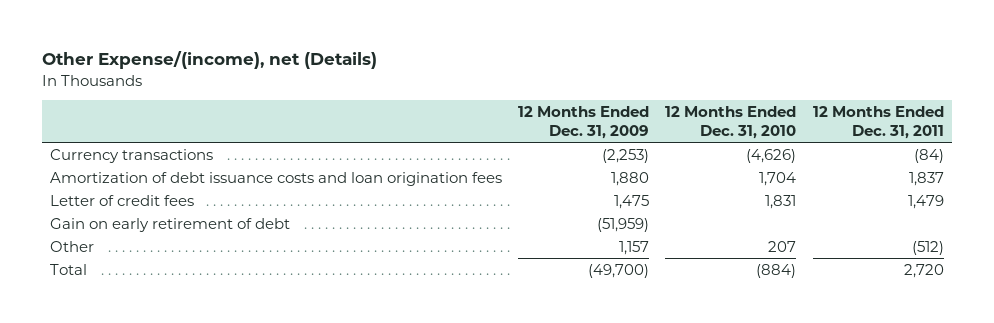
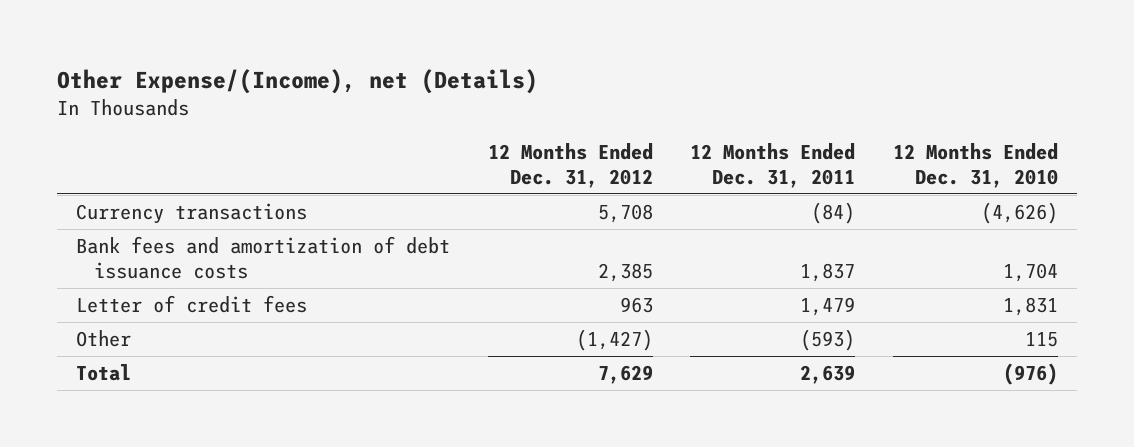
- Other Expense/(income), net (Details)
+ Other Expense/(Income), net (Details)
- | 12 Months Ended Dec. 31, 2009 | 12 Months Ended Dec. 31, 2010 | 12 Months Ended Dec. 31, 2011
+ | 12 Months Ended Dec. 31, 2012 | 12 Months Ended Dec. 31, 2011 | 12 Months Ended Dec. 31, 2010
- Amortization of debt issuance costs and loan origination fees | 1,880 | 1,704 | 1,837
+ Bank fees and amortization of debt issuance costs | 2,385 | 1,837 | 1,704
- Gain on early retirement of debt | (51,959) | |
- Other | 1,157 | 207 | (512)
- Total | (49,700) | (884) | 2,720
+ Other | (1,427) | (593) | 115
+ Total | 7,629 | 2,639 | (976)

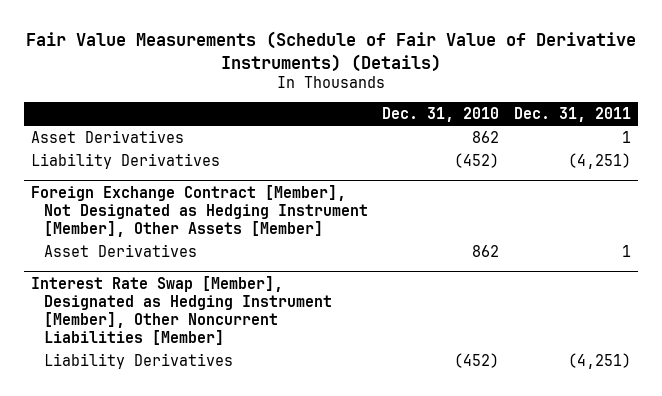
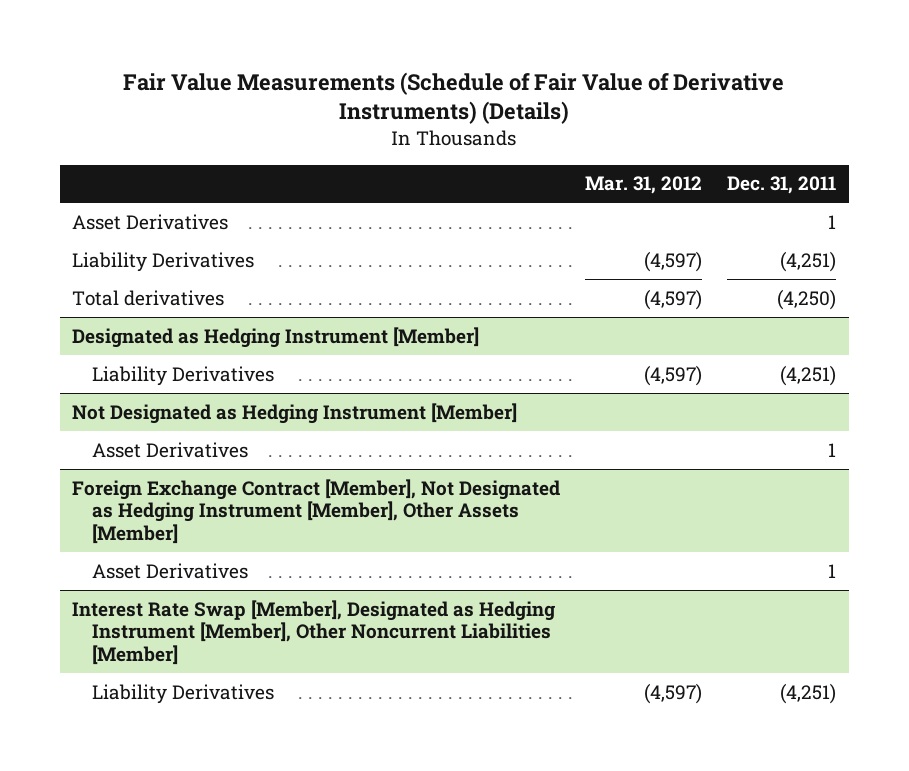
- | Dec. 31, 2010 | Dec. 31, 2011
+ | Mar. 31, 2012 | Dec. 31, 2011
+ Total derivatives | (4,597) | (4,250)
+ Designated as Hedging Instrument [Member]
+ Liability Derivatives | (4,597) | (4,251)
+ Not Designated as Hedging Instrument [Member]
+ Asset Derivatives | | 1

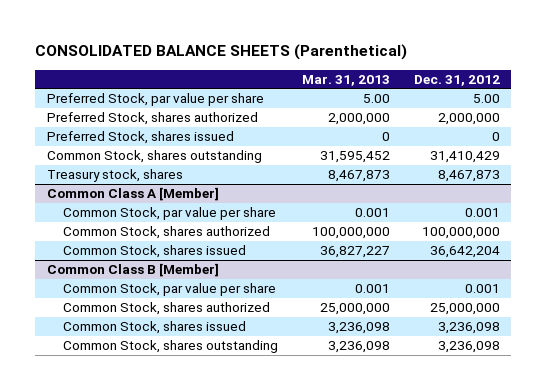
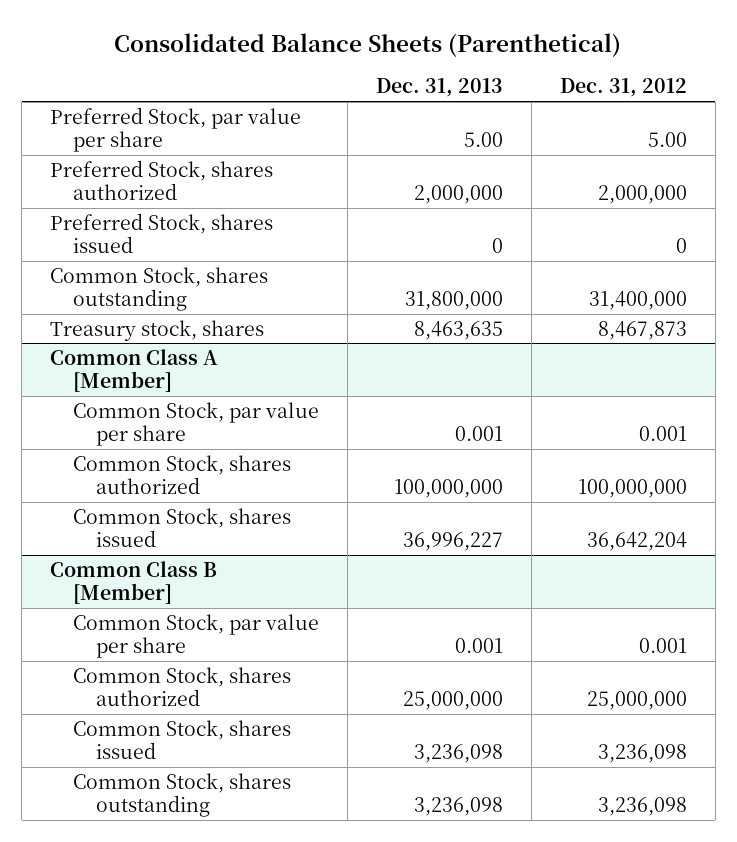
- CONSOLIDATED BALANCE SHEETS (Parenthetical)
+ Consolidated Balance Sheets (Parenthetical)
- | Mar. 31, 2013 | Dec. 31, 2012
+ | Dec. 31, 2013 | Dec. 31, 2012
- Common Stock, shares outstanding | 31,595,452 | 31,410,429
+ Common Stock, shares outstanding | 31,800,000 | 31,400,000

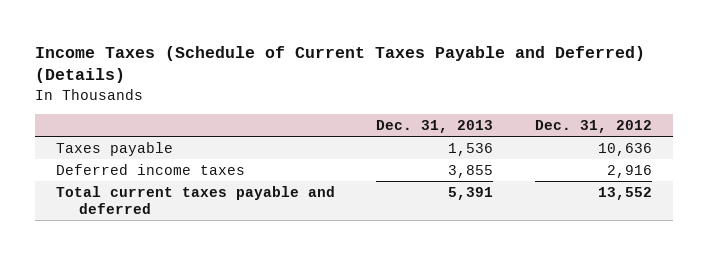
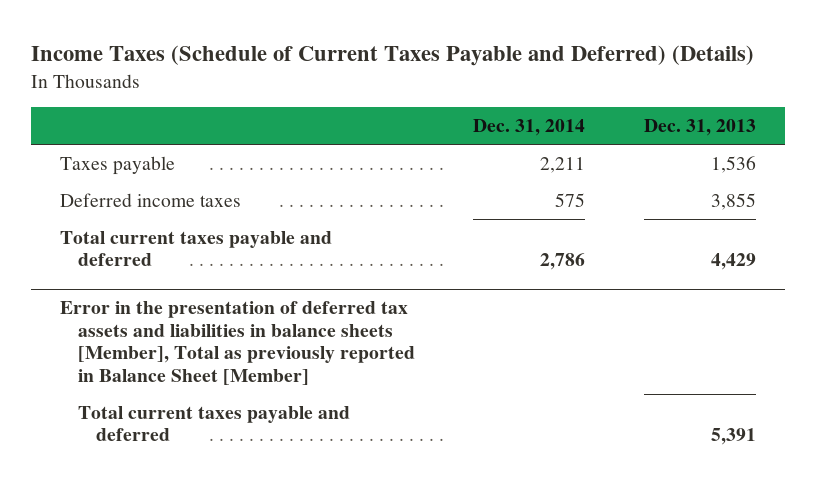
- | Dec. 31, 2013 | Dec. 31, 2012
+ | Dec. 31, 2014 | Dec. 31, 2013
+ Total current taxes payable and deferred | 2,786 | 4,429
+ Error in the presentation of deferred tax assets and liabilities in balance sheets [Member], Total as previously reported in Balance Sheet [Member]

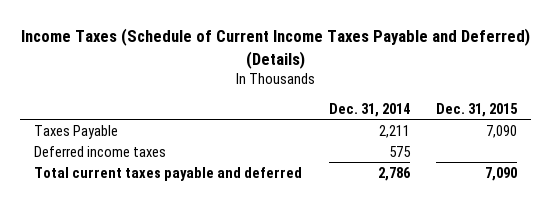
- Income Taxes (Schedule of Current Taxes Payable and Deferred) (Details)
+ Income Taxes (Schedule of Current Income Taxes Payable and Deferred) (Details)
- | Dec. 31, 2014 | Dec. 31, 2013
+ | Dec. 31, 2014 | Dec. 31, 2015
- Taxes payable | 2,211 | 1,536
+ Taxes Payable | 2,211 | 7,090
- Error in the presentation of deferred tax assets and liabilities in balance sheets [Member], Total as previously reported in Balance Sheet [Member]
- Total current taxes payable and deferred | | 5,391

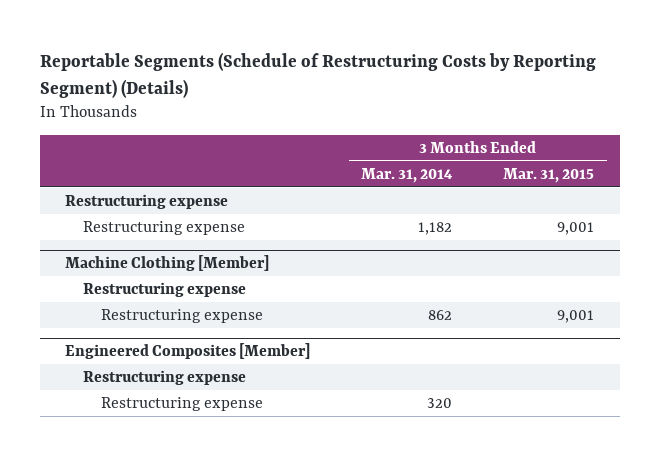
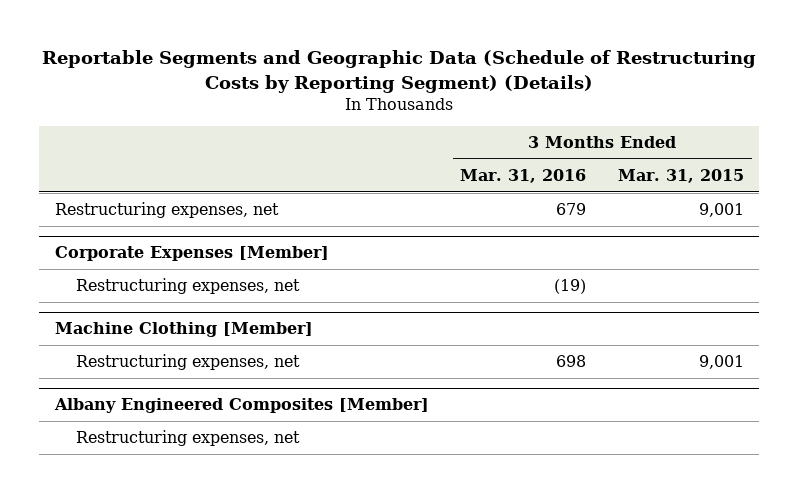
- Reportable Segments (Schedule of Restructuring Costs by Reporting Segment) (Details)
+ Reportable Segments and Geographic Data (Schedule of Restructuring Costs by Reporting Segment) (Details)
- | 3 Months Ended Mar. 31, 2014 | 3 Months Ended Mar. 31, 2015
+ | 3 Months Ended Mar. 31, 2016 | 3 Months Ended Mar. 31, 2015
- Restructuring expense
- Restructuring expense | 1,182 | 9,001
+ Restructuring expenses, net | 679 | 9,001
+ Corporate Expenses [Member]
+ Restructuring expenses, net | (19) |
@ Machine Clothing [Member]
- Restructuring expense
- Restructuring expense | 862 | 9,001
- Engineered Composites [Member]
- Restructuring expense
- Restructuring expense | 320 |
@ Machine Clothing [Member]
+ Restructuring expenses, net | 698 | 9,001
+ Albany Engineered Composites [Member]
+ Restructuring expenses, net

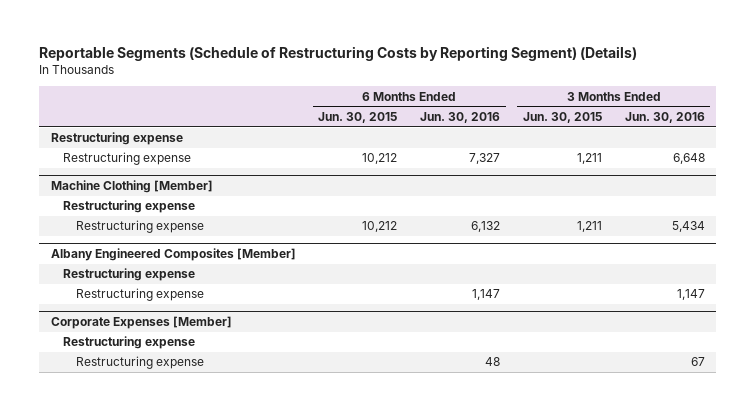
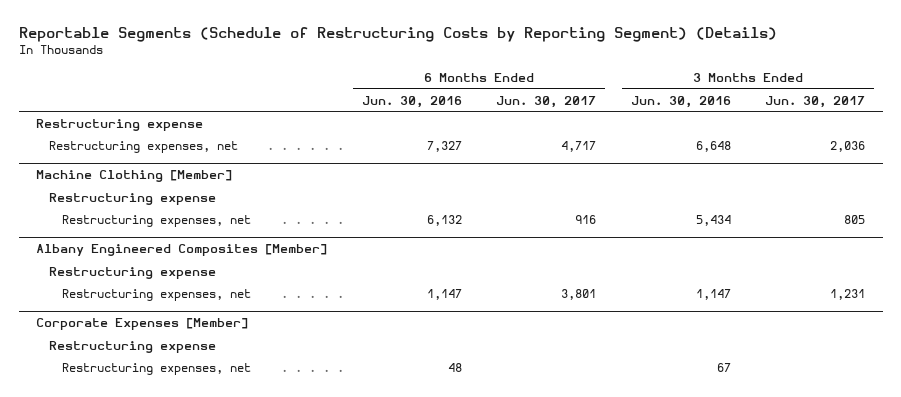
- | 6 Months Ended Jun. 30, 2015 | 6 Months Ended Jun. 30, 2016 | 3 Months Ended Jun. 30, 2015 | 3 Months Ended Jun. 30, 2016
+ | 6 Months Ended Jun. 30, 2016 | 6 Months Ended Jun. 30, 2017 | 3 Months Ended Jun. 30, 2016 | 3 Months Ended Jun. 30, 2017
- Restructuring expense | 10,212 | 7,327 | 1,211 | 6,648
+ Restructuring expenses, net | 7,327 | 4,717 | 6,648 | 2,036
@ Machine Clothing [Member]
- Restructuring expense | 10,212 | 6,132 | 1,211 | 5,434
+ Restructuring expenses, net | 6,132 | 916 | 5,434 | 805
@ Albany Engineered Composites [Member]
- Restructuring expense | | 1,147 | | 1,147
+ Restructuring expenses, net | 1,147 | 3,801 | 1,147 | 1,231
@ Corporate Expenses [Member]
- Restructuring expense | | 48 | | 67
+ Restructuring expenses, net | 48 | | 67 |

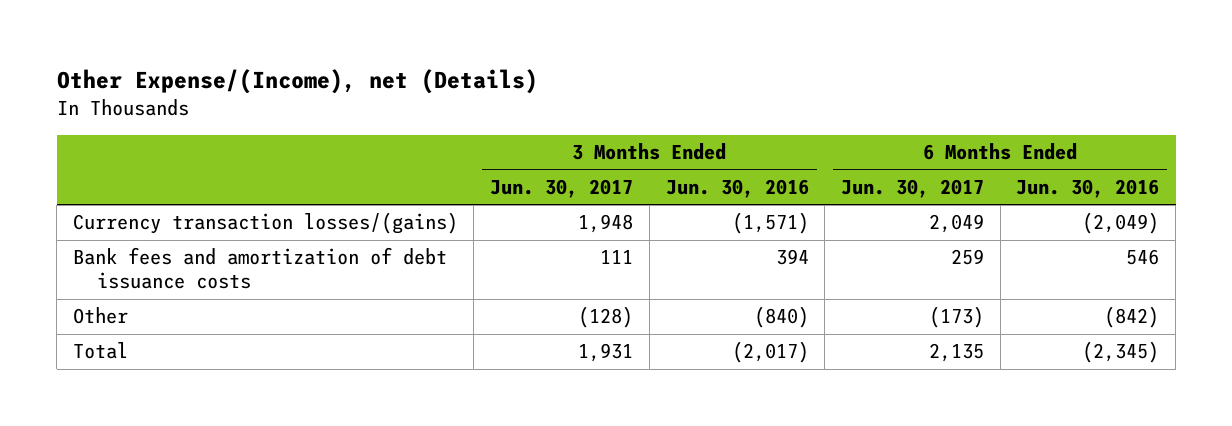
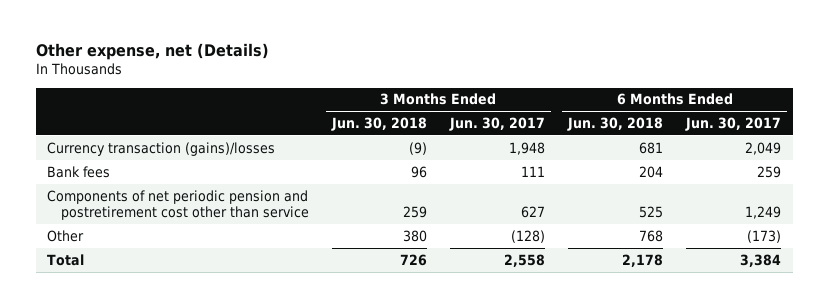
- Other Expense/(Income), net (Details)
+ Other expense, net (Details)
- | 3 Months Ended Jun. 30, 2017 | 3 Months Ended Jun. 30, 2016 | 6 Months Ended Jun. 30, 2017 | 6 Months Ended Jun. 30, 2016
+ | 3 Months Ended Jun. 30, 2018 | 3 Months Ended Jun. 30, 2017 | 6 Months Ended Jun. 30, 2018 | 6 Months Ended Jun. 30, 2017
- Currency transaction losses/(gains) | 1,948 | (1,571) | 2,049 | (2,049)
- Bank fees and amortization of debt issuance costs | 111 | 394 | 259 | 546
+ Currency transaction (gains)/losses | (9) | 1,948 | 681 | 2,049
+ Bank fees | 96 | 111 | 204 | 259
+ Components of net periodic pension and postretirement cost other than service | 259 | 627 | 525 | 1,249
- Total | 1,931 | (2,017) | 2,135 | (2,345)
+ Total | 726 | 2,558 | 2,178 | 3,384

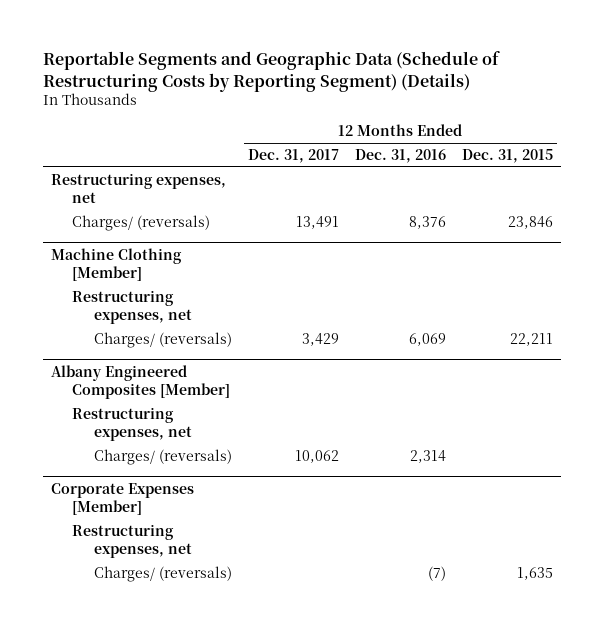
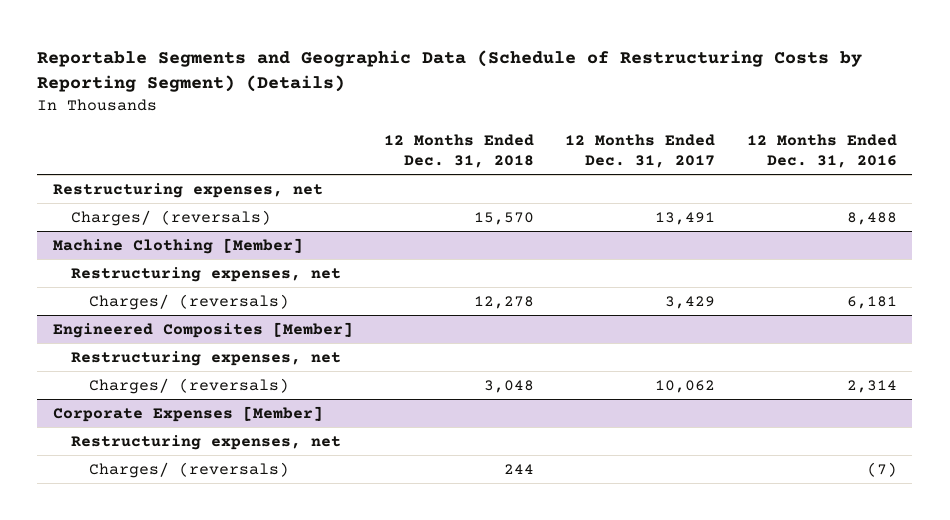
- | 12 Months Ended Dec. 31, 2017 | 12 Months Ended Dec. 31, 2016 | 12 Months Ended Dec. 31, 2015
+ | 12 Months Ended Dec. 31, 2018 | 12 Months Ended Dec. 31, 2017 | 12 Months Ended Dec. 31, 2016
- Charges/ (reversals) | 13,491 | 8,376 | 23,846
+ Charges/ (reversals) | 15,570 | 13,491 | 8,488
@ Machine Clothing [Member]
- Charges/ (reversals) | 3,429 | 6,069 | 22,211
- Albany Engineered Composites [Member]
@ Machine Clothing [Member]
+ Charges/ (reversals) | 12,278 | 3,429 | 6,181
+ Engineered Composites [Member]

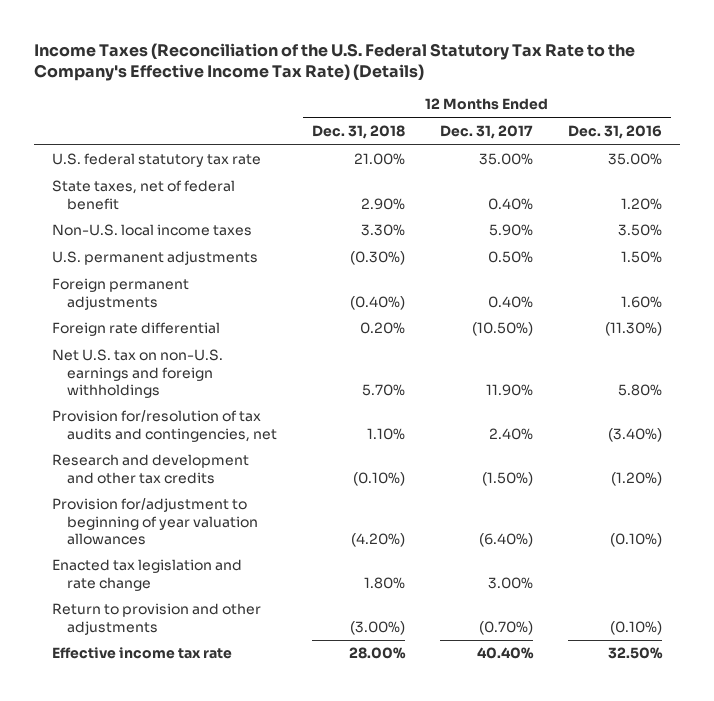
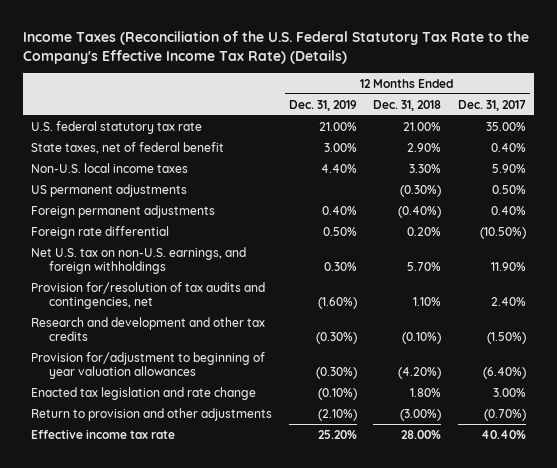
- | 12 Months Ended Dec. 31, 2018 | 12 Months Ended Dec. 31, 2017 | 12 Months Ended Dec. 31, 2016
+ | 12 Months Ended Dec. 31, 2019 | 12 Months Ended Dec. 31, 2018 | 12 Months Ended Dec. 31, 2017
- U.S. permanent adjustments | (0.30%) | 0.50% | 1.50%
+ US permanent adjustments | | (0.30%) | 0.50%
- Net U.S. tax on non-U.S. earnings and foreign withholdings | 5.70% | 11.90% | 5.80%
+ Net U.S. tax on non-U.S. earnings, and foreign withholdings | 0.30% | 5.70% | 11.90%

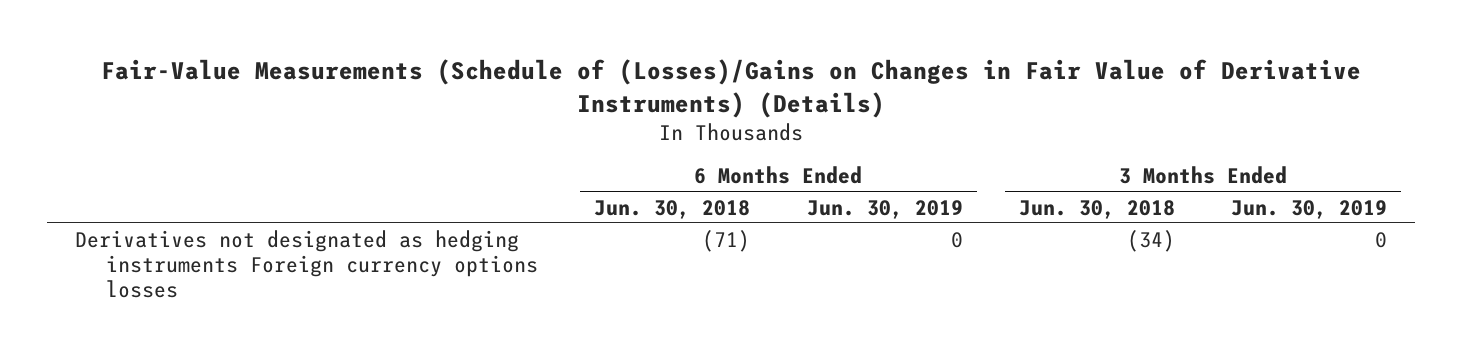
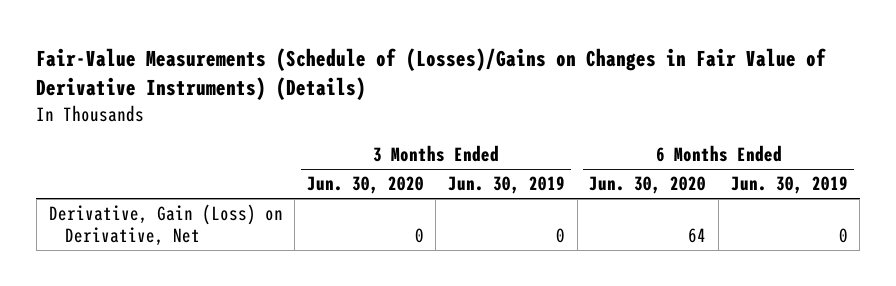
- | 6 Months Ended Jun. 30, 2018 | 6 Months Ended Jun. 30, 2019 | 3 Months Ended Jun. 30, 2018 | 3 Months Ended Jun. 30, 2019
+ | 3 Months Ended Jun. 30, 2020 | 3 Months Ended Jun. 30, 2019 | 6 Months Ended Jun. 30, 2020 | 6 Months Ended Jun. 30, 2019
- Derivatives not designated as hedging instruments Foreign currency options losses | (71) | 0 | (34) | 0
+ Derivative, Gain (Loss) on Derivative, Net | 0 | 0 | 64 | 0

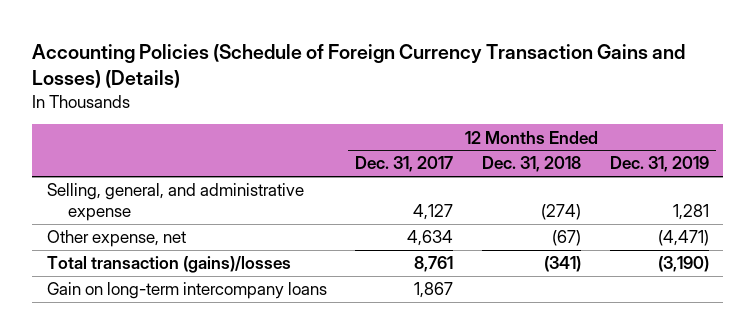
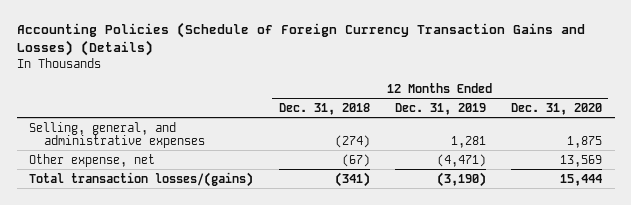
- | 12 Months Ended Dec. 31, 2017 | 12 Months Ended Dec. 31, 2018 | 12 Months Ended Dec. 31, 2019
+ | 12 Months Ended Dec. 31, 2018 | 12 Months Ended Dec. 31, 2019 | 12 Months Ended Dec. 31, 2020
- Selling, general, and administrative expense | 4,127 | (274) | 1,281
+ Selling, general, and administrative expenses | (274) | 1,281 | 1,875
- Total transaction (gains)/losses | 8,761 | (341) | (3,190)
- Gain on long-term intercompany loans | 1,867 | |
+ Total transaction losses/(gains) | (341) | (3,190) | 15,444

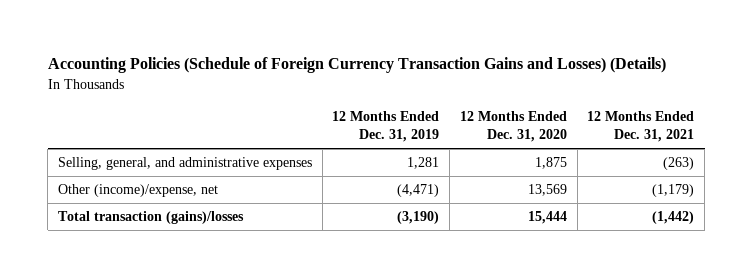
- | 12 Months Ended Dec. 31, 2018 | 12 Months Ended Dec. 31, 2019 | 12 Months Ended Dec. 31, 2020
+ | 12 Months Ended Dec. 31, 2019 | 12 Months Ended Dec. 31, 2020 | 12 Months Ended Dec. 31, 2021
- Other expense, net | (67) | (4,471) | 13,569
- Total transaction losses/(gains) | (341) | (3,190) | 15,444
+ Other (income)/expense, net | (4,471) | 13,569 | (1,179)
+ Total transaction (gains)/losses | (3,190) | 15,444 | (1,442)

